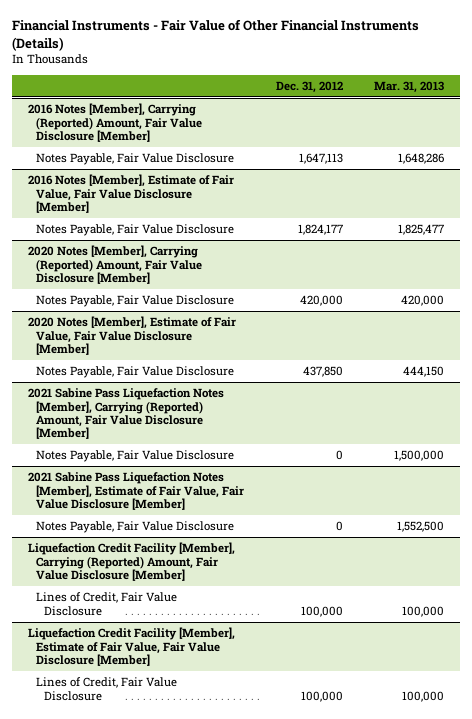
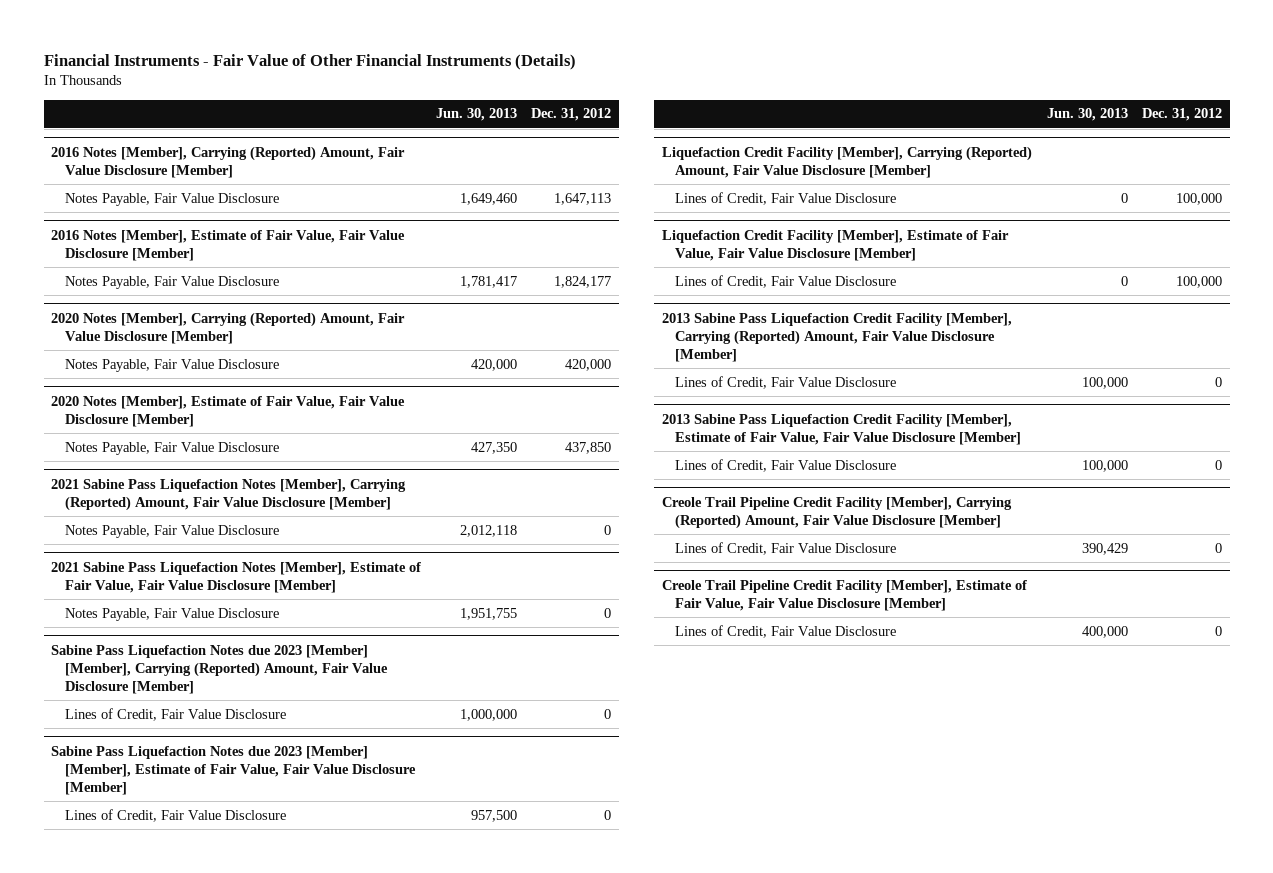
- | Dec. 31, 2012 | Mar. 31, 2013
+ | Jun. 30, 2013 | Dec. 31, 2012
+ Sabine Pass Liquefaction Notes due 2023 [Member] [Member], Carrying (Reported) Amount, Fair Value Disclosure [Member]
+ Lines of Credit, Fair Value Disclosure | 1,000,000 | 0
+ Sabine Pass Liquefaction Notes due 2023 [Member] [Member], Estimate of Fair Value, Fair Value Disclosure [Member]
+ Lines of Credit, Fair Value Disclosure | 957,500 | 0
+ 2013 Sabine Pass Liquefaction Credit Facility [Member], Carrying (Reported) Amount, Fair Value Disclosure [Member]
+ Lines of Credit, Fair Value Disclosure | 100,000 | 0
+ 2013 Sabine Pass Liquefaction Credit Facility [Member], Estimate of Fair Value, Fair Value Disclosure [Member]
+ Lines of Credit, Fair Value Disclosure | 100,000 | 0
+ Creole Trail Pipeline Credit Facility [Member], Carrying (Reported) Amount, Fair Value Disclosure [Member]
+ Lines of Credit, Fair Value Disclosure | 390,429 | 0
+ Creole Trail Pipeline Credit Facility [Member], Estimate of Fair Value, Fair Value Disclosure [Member]
+ Lines of Credit, Fair Value Disclosure | 400,000 | 0

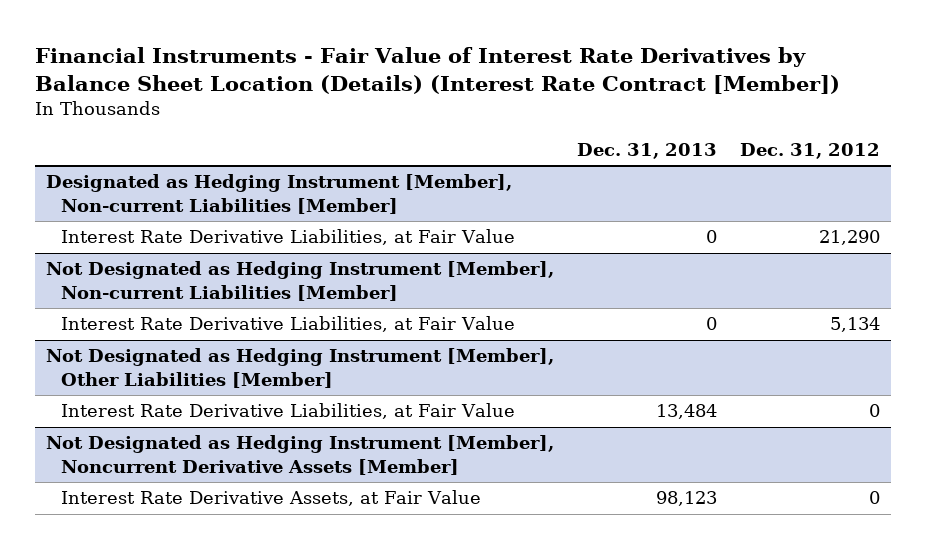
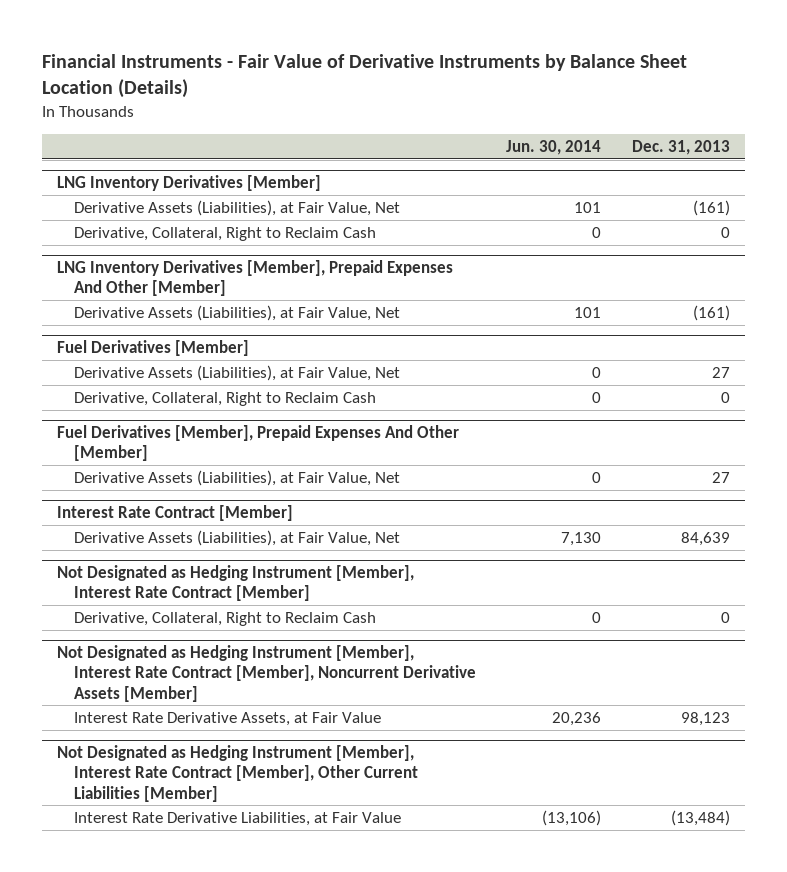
- Financial Instruments - Fair Value of Interest Rate Derivatives by Balance Sheet Location (Details) (Interest Rate Contract [Member])
+ Financial Instruments - Fair Value of Derivative Instruments by Balance Sheet Location (Details)
- | Dec. 31, 2013 | Dec. 31, 2012
+ | Jun. 30, 2014 | Dec. 31, 2013
- Designated as Hedging Instrument [Member], Non-current Liabilities [Member]
- Interest Rate Derivative Liabilities, at Fair Value | 0 | 21,290
- Not Designated as Hedging Instrument [Member], Non-current Liabilities [Member]
- Interest Rate Derivative Liabilities, at Fair Value | 0 | 5,134
- Not Designated as Hedging Instrument [Member], Other Liabilities [Member]
- Interest Rate Derivative Liabilities, at Fair Value | 13,484 | 0
- Not Designated as Hedging Instrument [Member], Noncurrent Derivative Assets [Member]
+ LNG Inventory Derivatives [Member]
+ Derivative Assets (Liabilities), at Fair Value, Net | 101 | (161)
+ Derivative, Collateral, Right to Reclaim Cash | 0 | 0
+ LNG Inventory Derivatives [Member], Prepaid Expenses And Other [Member]
+ Derivative Assets (Liabilities), at Fair Value, Net | 101 | (161)
+ Fuel Derivatives [Member]
+ Derivative Assets (Liabilities), at Fair Value, Net | 0 | 27
+ Derivative, Collateral, Right to Reclaim Cash | 0 | 0
+ Fuel Derivatives [Member], Prepaid Expenses And Other [Member]
+ Derivative Assets (Liabilities), at Fair Value, Net | 0 | 27
+ Interest Rate Contract [Member]
+ Derivative Assets (Liabilities), at Fair Value, Net | 7,130 | 84,639
+ Not Designated as Hedging Instrument [Member], Interest Rate Contract [Member]
+ Derivative, Collateral, Right to Reclaim Cash | 0 | 0
+ Not Designated as Hedging Instrument [Member], Interest Rate Contract [Member], Noncurrent Derivative Assets [Member]
+ Not Designated as Hedging Instrument [Member], Interest Rate Contract [Member], Other Current Liabilities [Member]
+ Interest Rate Derivative Liabilities, at Fair Value | (13,106) | (13,484)

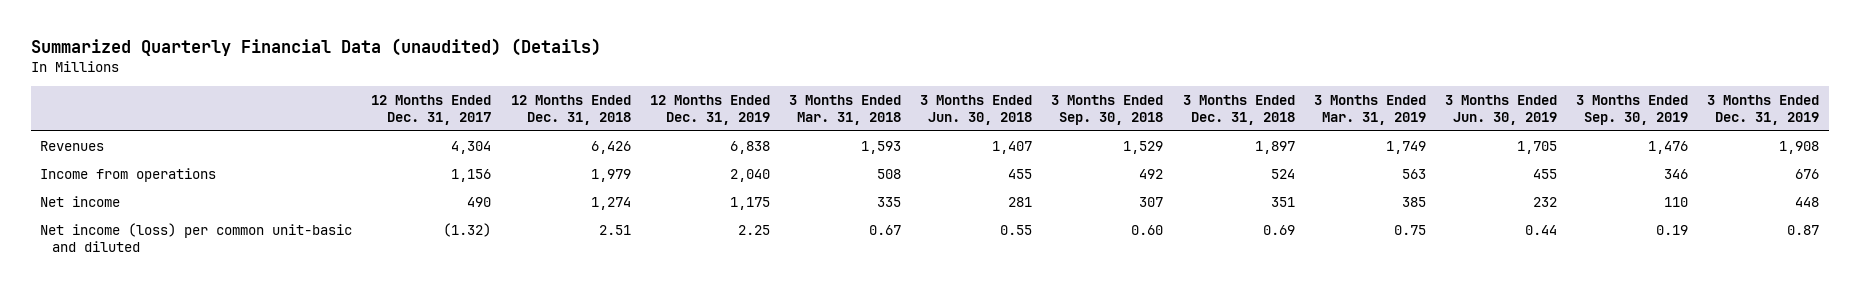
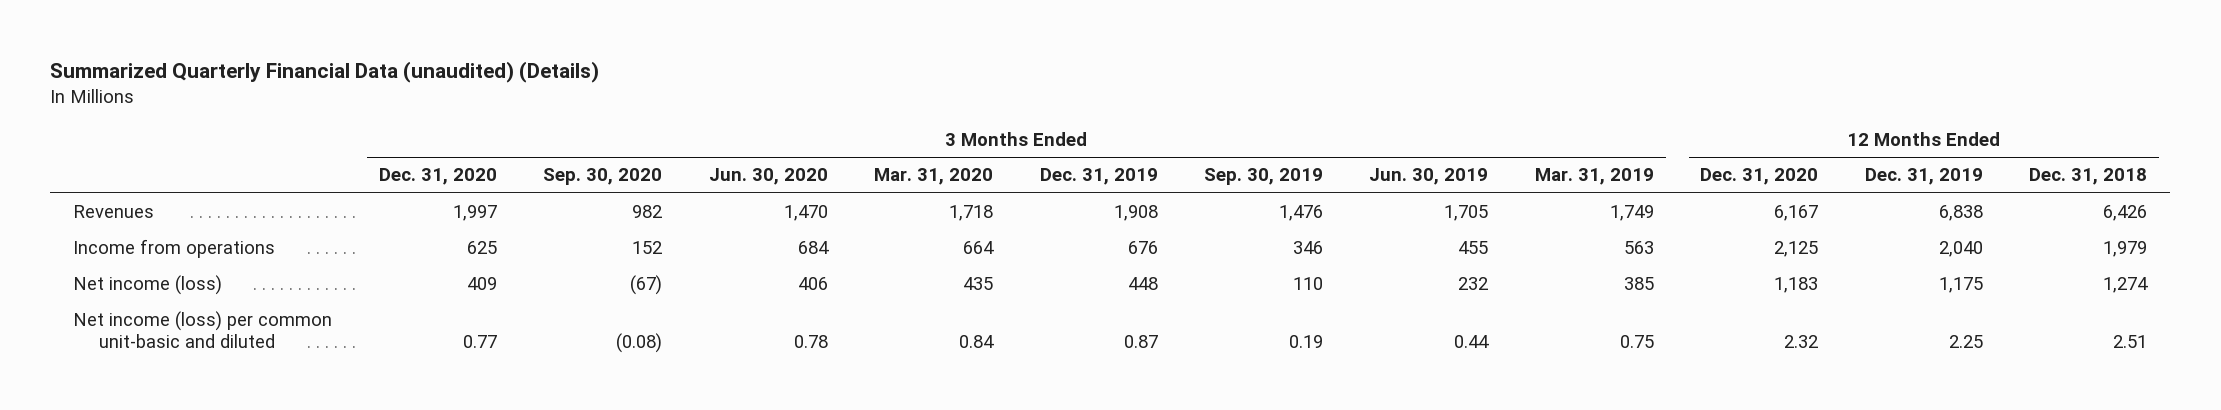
- | 12 Months Ended Dec. 31, 2017 | 12 Months Ended Dec. 31, 2018 | 12 Months Ended Dec. 31, 2019 | 3 Months Ended Mar. 31, 2018 | 3 Months Ended Jun. 30, 2018 | 3 Months Ended Sep. 30, 2018 | 3 Months Ended Dec. 31, 2018 | 3 Months Ended Mar. 31, 2019 | 3 Months Ended Jun. 30, 2019 | 3 Months Ended Sep. 30, 2019 | 3 Months Ended Dec. 31, 2019
+ | 3 Months Ended Dec. 31, 2020 | 3 Months Ended Sep. 30, 2020 | 3 Months Ended Jun. 30, 2020 | 3 Months Ended Mar. 31, 2020 | 3 Months Ended Dec. 31, 2019 | 3 Months Ended Sep. 30, 2019 | 3 Months Ended Jun. 30, 2019 | 3 Months Ended Mar. 31, 2019 | 12 Months Ended Dec. 31, 2020 | 12 Months Ended Dec. 31, 2019 | 12 Months Ended Dec. 31, 2018
- Net income | 490 | 1,274 | 1,175 | 335 | 281 | 307 | 351 | 385 | 232 | 110 | 448
+ Net income (loss) | 409 | (67) | 406 | 435 | 448 | 110 | 232 | 385 | 1,183 | 1,175 | 1,274

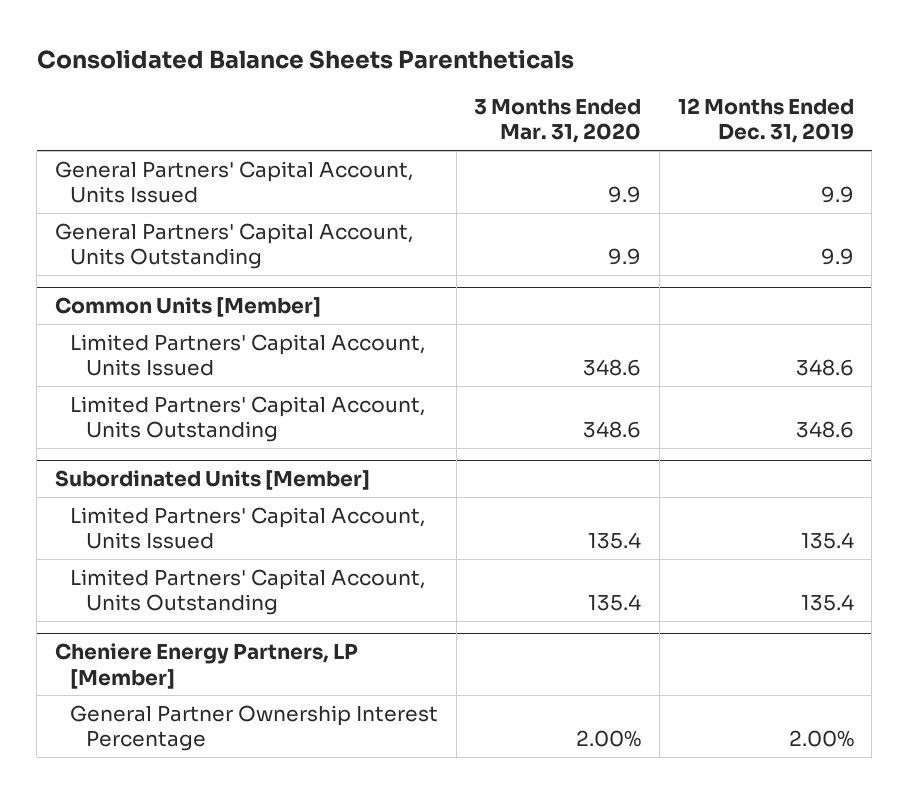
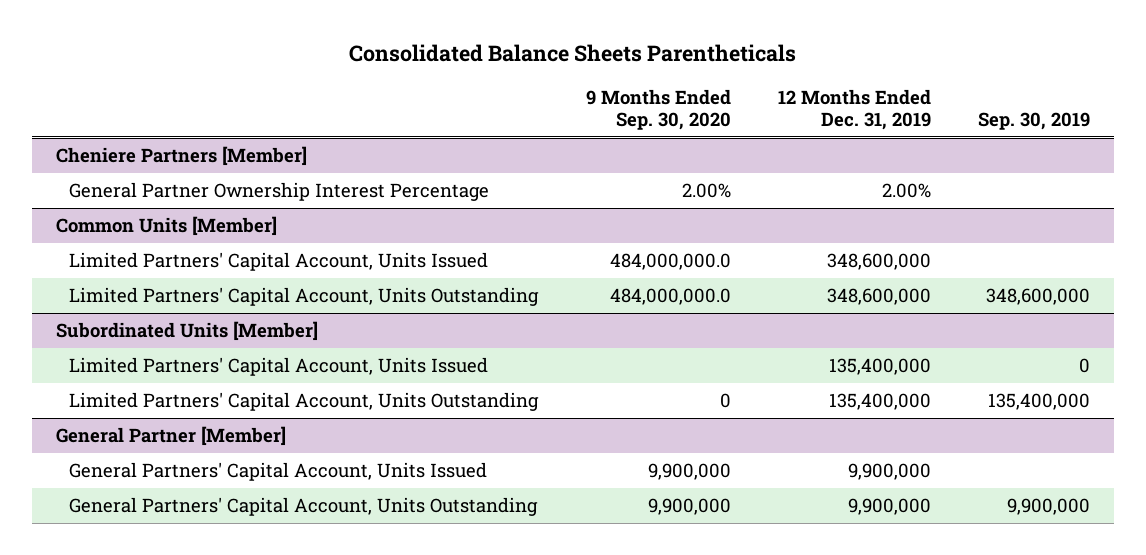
- | 3 Months Ended Mar. 31, 2020 | 12 Months Ended Dec. 31, 2019
+ | 9 Months Ended Sep. 30, 2020 | 12 Months Ended Dec. 31, 2019 | Sep. 30, 2019
- General Partners' Capital Account, Units Issued | 9.9 | 9.9
- General Partners' Capital Account, Units Outstanding | 9.9 | 9.9
+ Cheniere Partners [Member]
+ General Partner Ownership Interest Percentage | 2.00% | 2.00% |
@ Common Units [Member]
- Limited Partners' Capital Account, Units Issued | 348.6 | 348.6
- Limited Partners' Capital Account, Units Outstanding | 348.6 | 348.6
+ Limited Partners' Capital Account, Units Issued | 484,000,000.0 | 348,600,000 |
+ Limited Partners' Capital Account, Units Outstanding | 484,000,000.0 | 348,600,000 | 348,600,000
@ Subordinated Units [Member]
- Limited Partners' Capital Account, Units Issued | 135.4 | 135.4
- Limited Partners' Capital Account, Units Outstanding | 135.4 | 135.4
- Cheniere Energy Partners, LP [Member]
- General Partner Ownership Interest Percentage | 2.00% | 2.00%
@ Subordinated Units [Member]
+ Limited Partners' Capital Account, Units Issued | | 135,400,000 | 0
+ Limited Partners' Capital Account, Units Outstanding | 0 | 135,400,000 | 135,400,000
+ General Partner [Member]
+ General Partners' Capital Account, Units Issued | 9,900,000 | 9,900,000 |
+ General Partners' Capital Account, Units Outstanding | 9,900,000 | 9,900,000 | 9,900,000

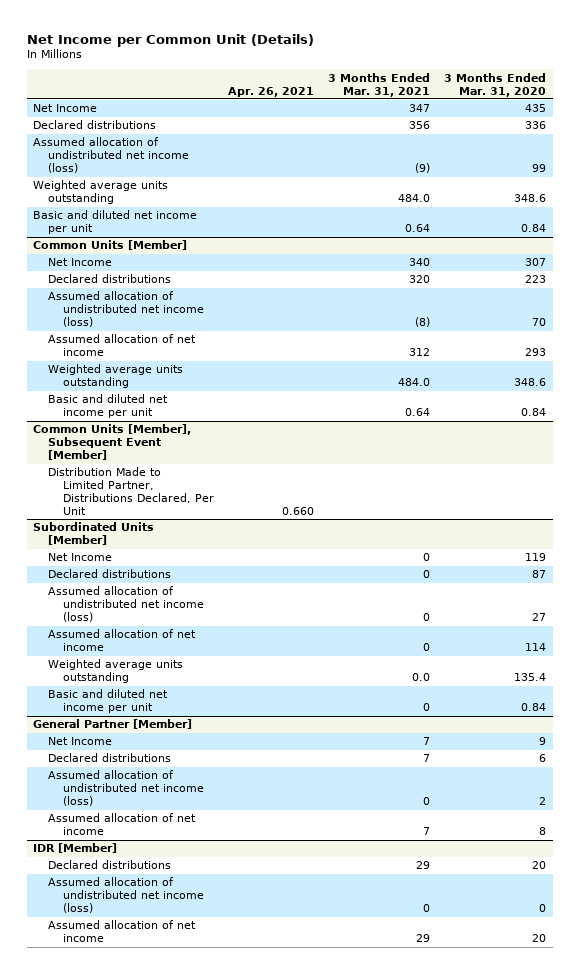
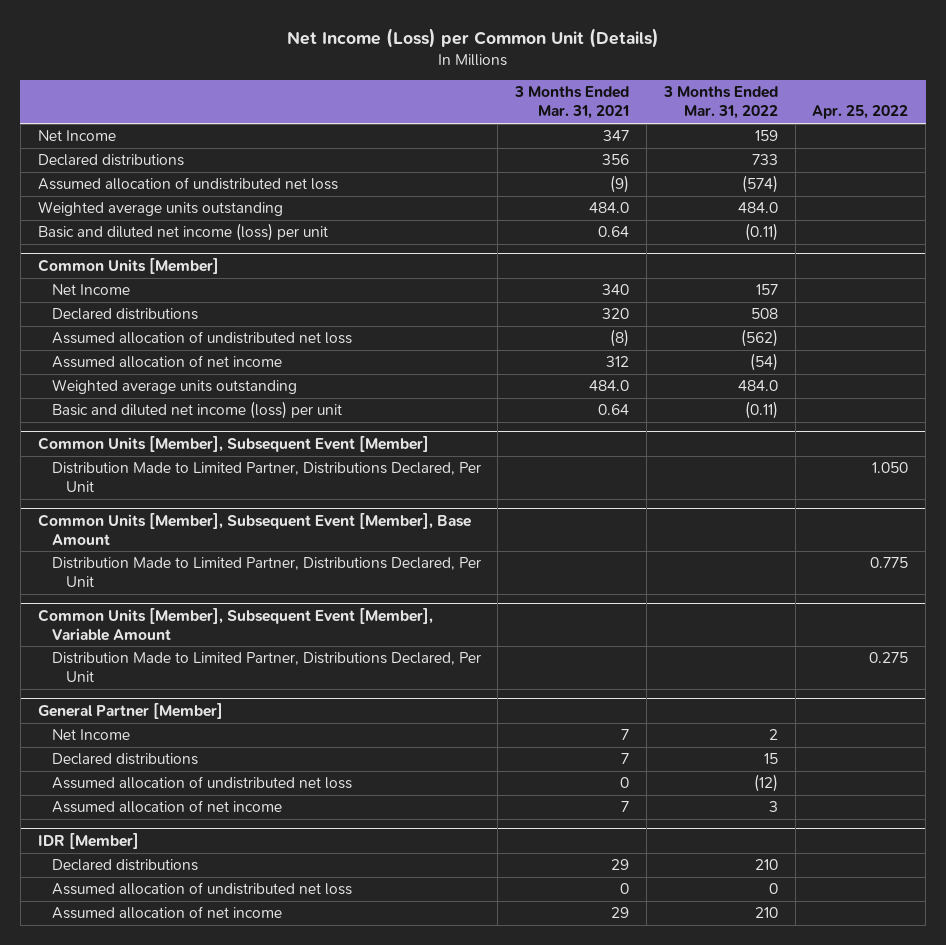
- Net Income per Common Unit (Details)
+ Net Income (Loss) per Common Unit (Details)
- | Apr. 26, 2021 | 3 Months Ended Mar. 31, 2021 | 3 Months Ended Mar. 31, 2020
+ | 3 Months Ended Mar. 31, 2021 | 3 Months Ended Mar. 31, 2022 | Apr. 25, 2022
- Assumed allocation of undistributed net income (loss) | | (9) | 99
+ Assumed allocation of undistributed net loss | (9) | (574) |
- Basic and diluted net income per unit | | 0.64 | 0.84
+ Basic and diluted net income (loss) per unit | 0.64 | (0.11) |
@ Common Units [Member]
- Assumed allocation of undistributed net income (loss) | | (8) | 70
+ Assumed allocation of undistributed net loss | (8) | (562) |
- Basic and diluted net income per unit | | 0.64 | 0.84
+ Basic and diluted net income (loss) per unit | 0.64 | (0.11) |
- Subordinated Units [Member]
- Net Income | | 0 | 119
- Declared distributions | | 0 | 87
- Assumed allocation of undistributed net income (loss) | | 0 | 27
- Assumed allocation of net income | | 0 | 114
- Weighted average units outstanding | | 0.0 | 135.4
- Basic and diluted net income per unit | | 0 | 0.84
+ Common Units [Member], Subsequent Event [Member], Base Amount
+ Distribution Made to Limited Partner, Distributions Declared, Per Unit | | | 0.775
+ Common Units [Member], Subsequent Event [Member], Variable Amount
+ Distribution Made to Limited Partner, Distributions Declared, Per Unit | | | 0.275
@ General Partner [Member]
- Assumed allocation of undistributed net income (loss) | | 0 | 2
+ Assumed allocation of undistributed net loss | 0 | (12) |
@ IDR [Member]
- Assumed allocation of undistributed net income (loss) | | 0 | 0
+ Assumed allocation of undistributed net loss | 0 | 0 |

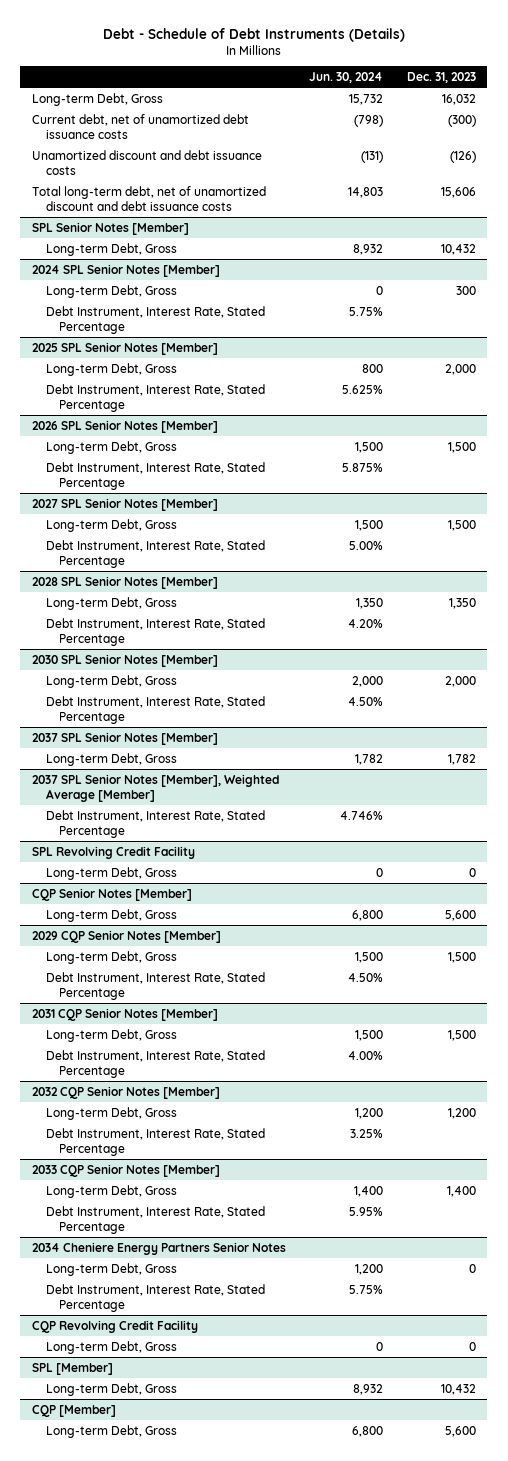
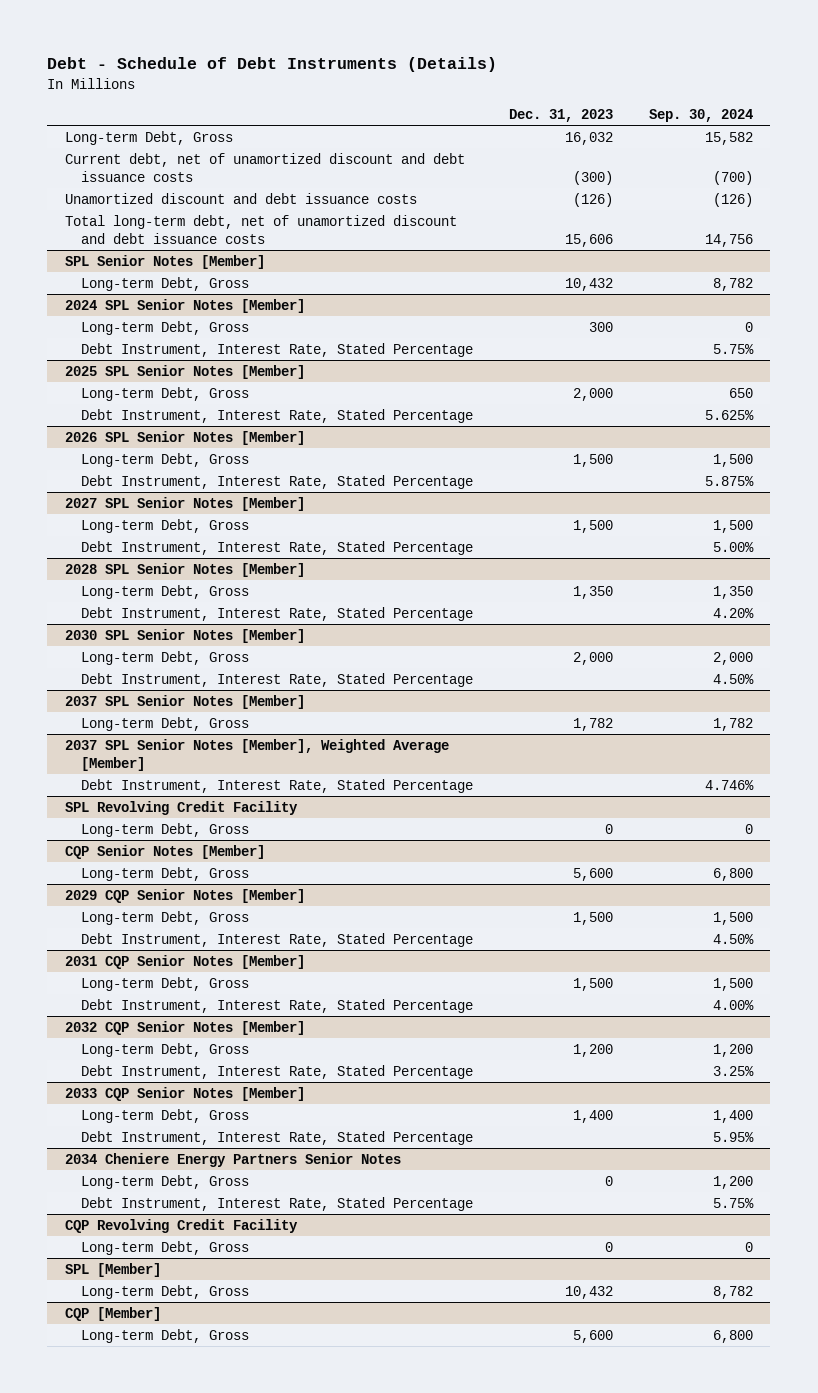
- | Jun. 30, 2024 | Dec. 31, 2023
+ | Dec. 31, 2023 | Sep. 30, 2024
- Current debt, net of unamortized debt issuance costs | (798) | (300)
+ Current debt, net of unamortized discount and debt issuance costs | (300) | (700)

